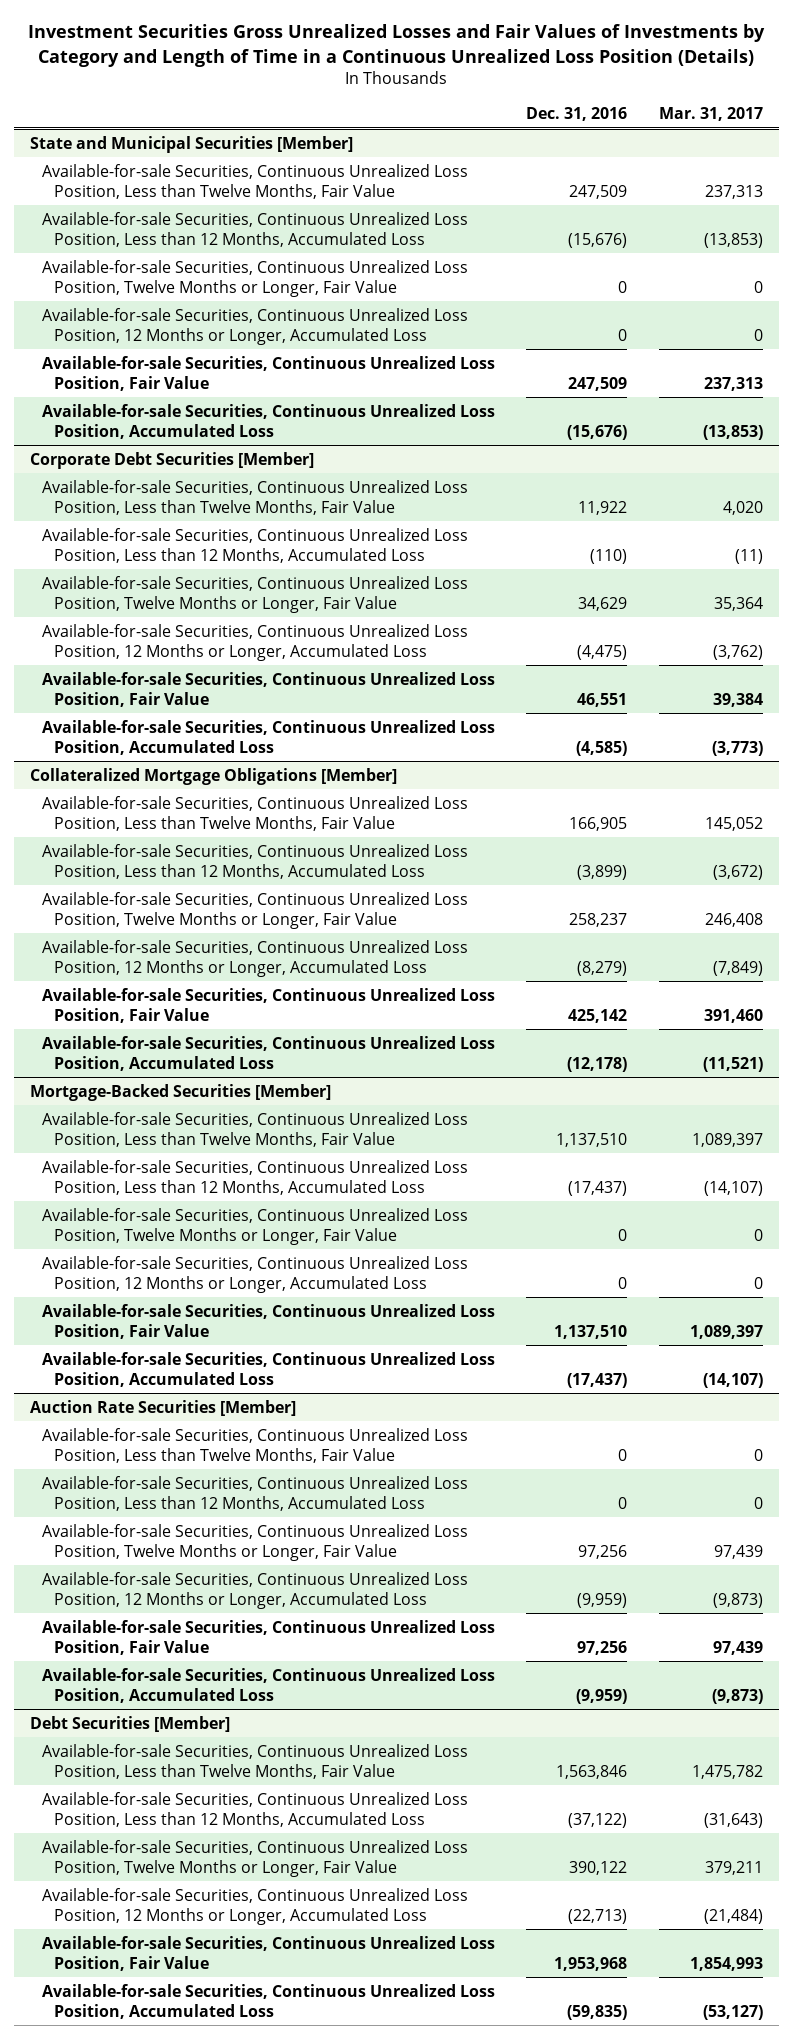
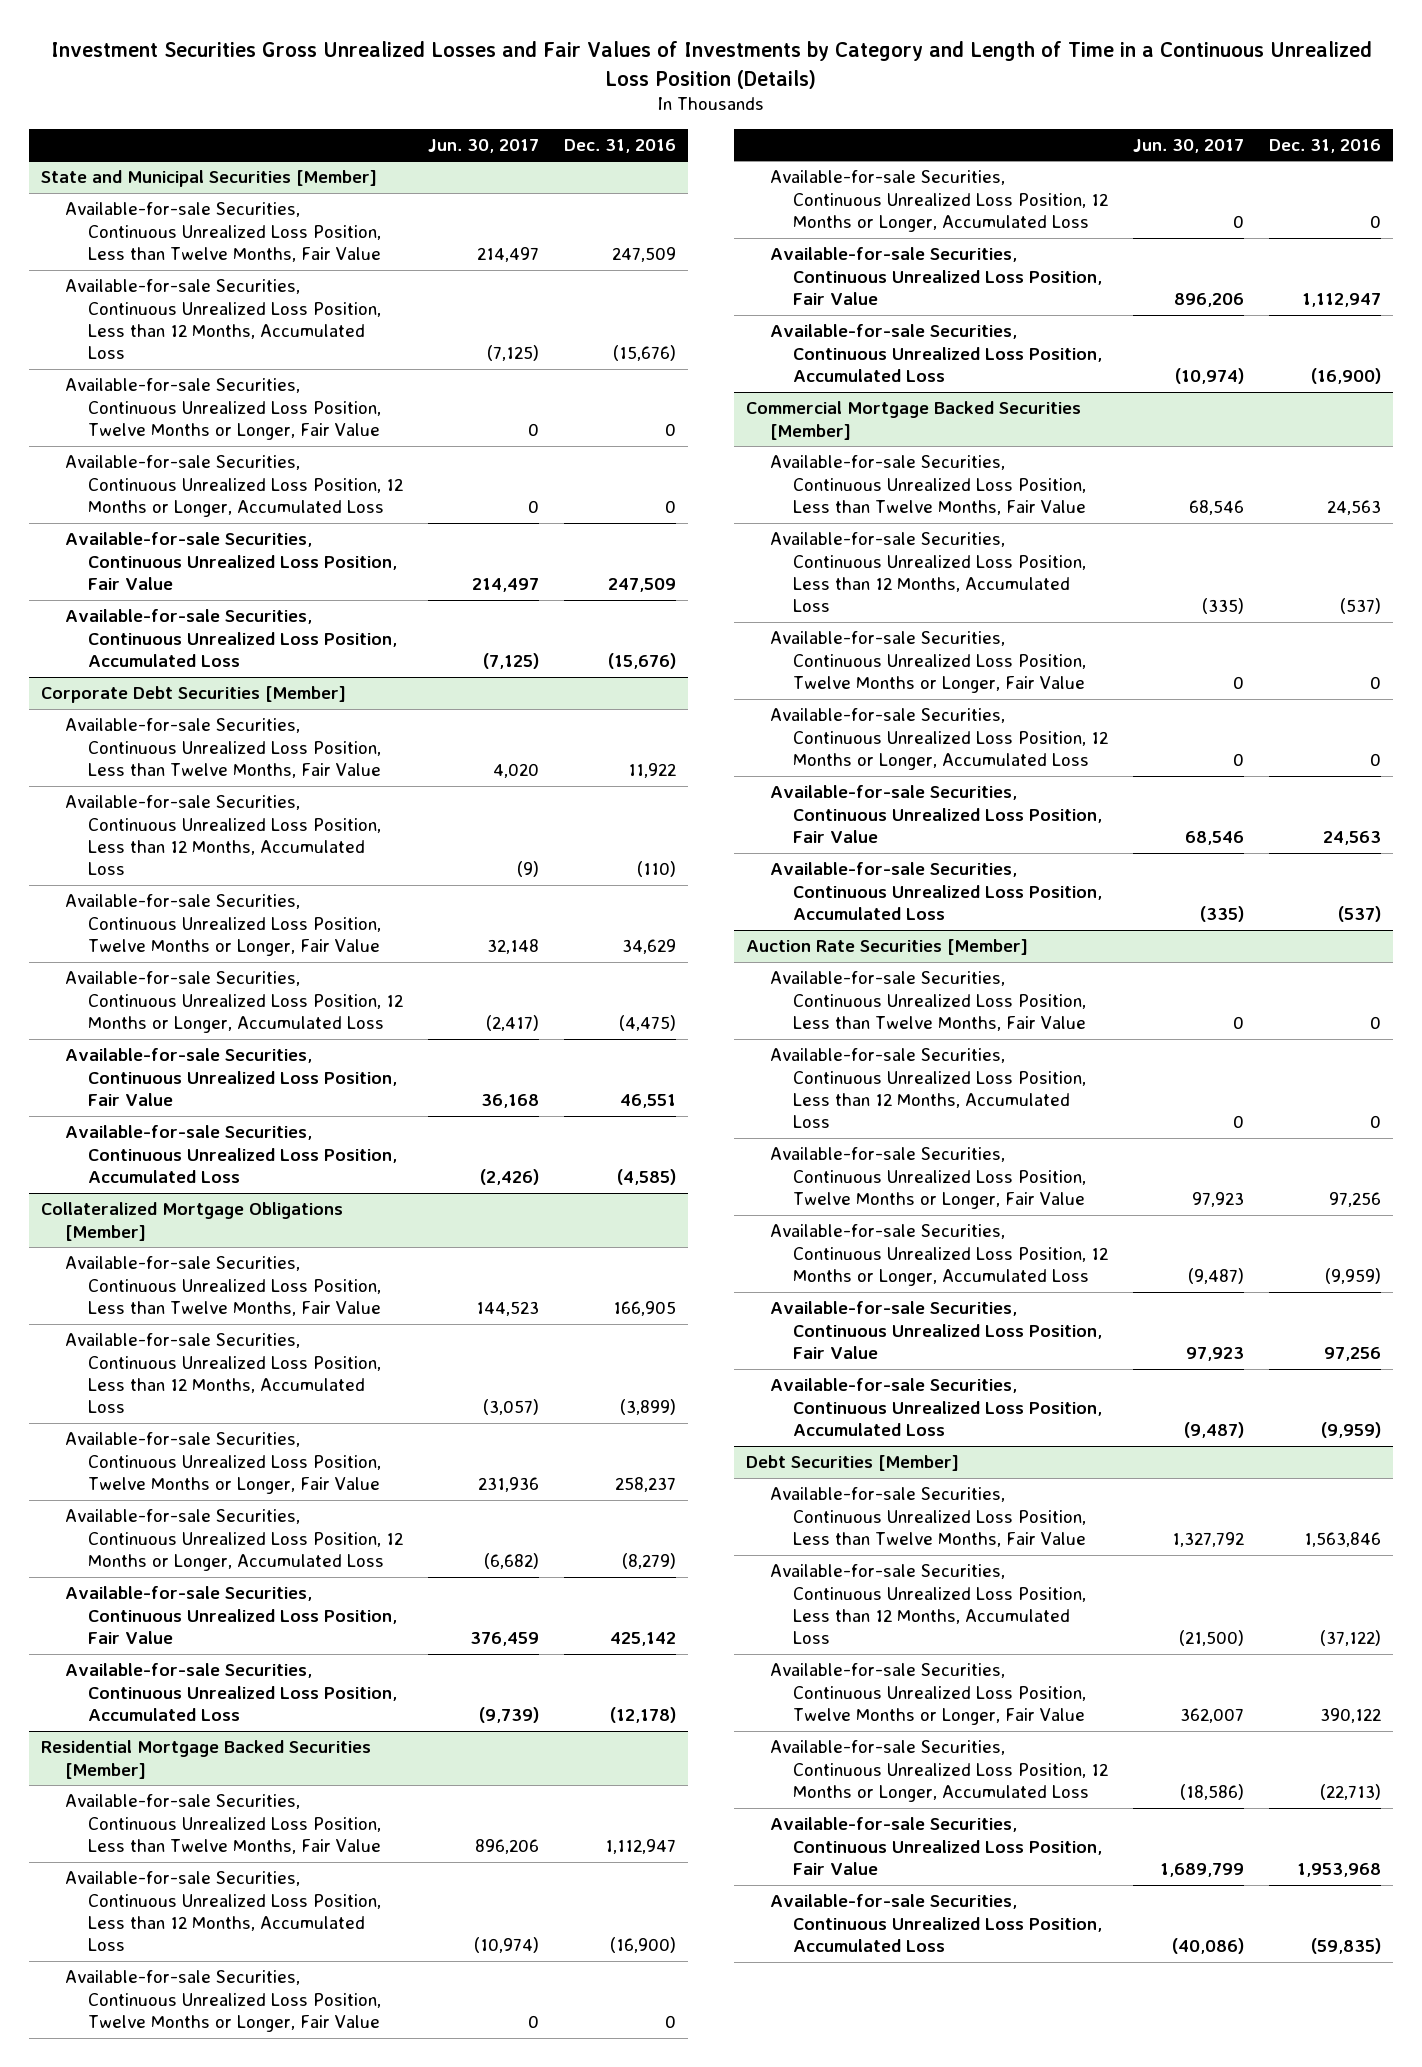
- | Dec. 31, 2016 | Mar. 31, 2017
+ | Jun. 30, 2017 | Dec. 31, 2016
- Mortgage-Backed Securities [Member]
- Available-for-sale Securities, Continuous Unrealized Loss Position, Less than Twelve Months, Fair Value | 1,137,510 | 1,089,397
- Available-for-sale Securities, Continuous Unrealized Loss Position, Less than 12 Months, Accumulated Loss | (17,437) | (14,107)
+ Residential Mortgage Backed Securities [Member]
+ Available-for-sale Securities, Continuous Unrealized Loss Position, Less than Twelve Months, Fair Value | 896,206 | 1,112,947
+ Available-for-sale Securities, Continuous Unrealized Loss Position, Less than 12 Months, Accumulated Loss | (10,974) | (16,900)
- Available-for-sale Securities, Continuous Unrealized Loss Position, Fair Value | 1,137,510 | 1,089,397
- Available-for-sale Securities, Continuous Unrealized Loss Position, Accumulated Loss | (17,437) | (14,107)
+ Available-for-sale Securities, Continuous Unrealized Loss Position, Fair Value | 896,206 | 1,112,947
+ Available-for-sale Securities, Continuous Unrealized Loss Position, Accumulated Loss | (10,974) | (16,900)
+ Commercial Mortgage Backed Securities [Member]
+ Available-for-sale Securities, Continuous Unrealized Loss Position, Less than Twelve Months, Fair Value | 68,546 | 24,563
+ Available-for-sale Securities, Continuous Unrealized Loss Position, Less than 12 Months, Accumulated Loss | (335) | (537)
+ Available-for-sale Securities, Continuous Unrealized Loss Position, Twelve Months or Longer, Fair Value | 0 | 0
+ Available-for-sale Securities, Continuous Unrealized Loss Position, 12 Months or Longer, Accumulated Loss | 0 | 0
+ Available-for-sale Securities, Continuous Unrealized Loss Position, Fair Value | 68,546 | 24,563
+ Available-for-sale Securities, Continuous Unrealized Loss Position, Accumulated Loss | (335) | (537)

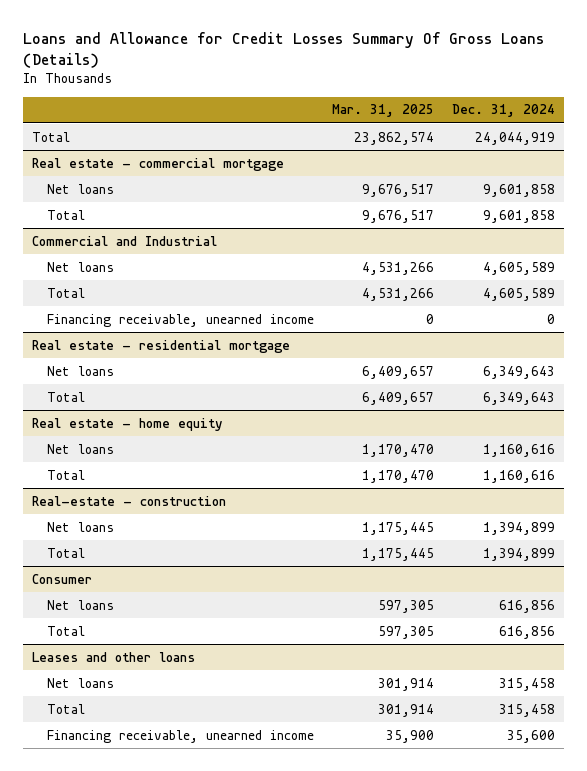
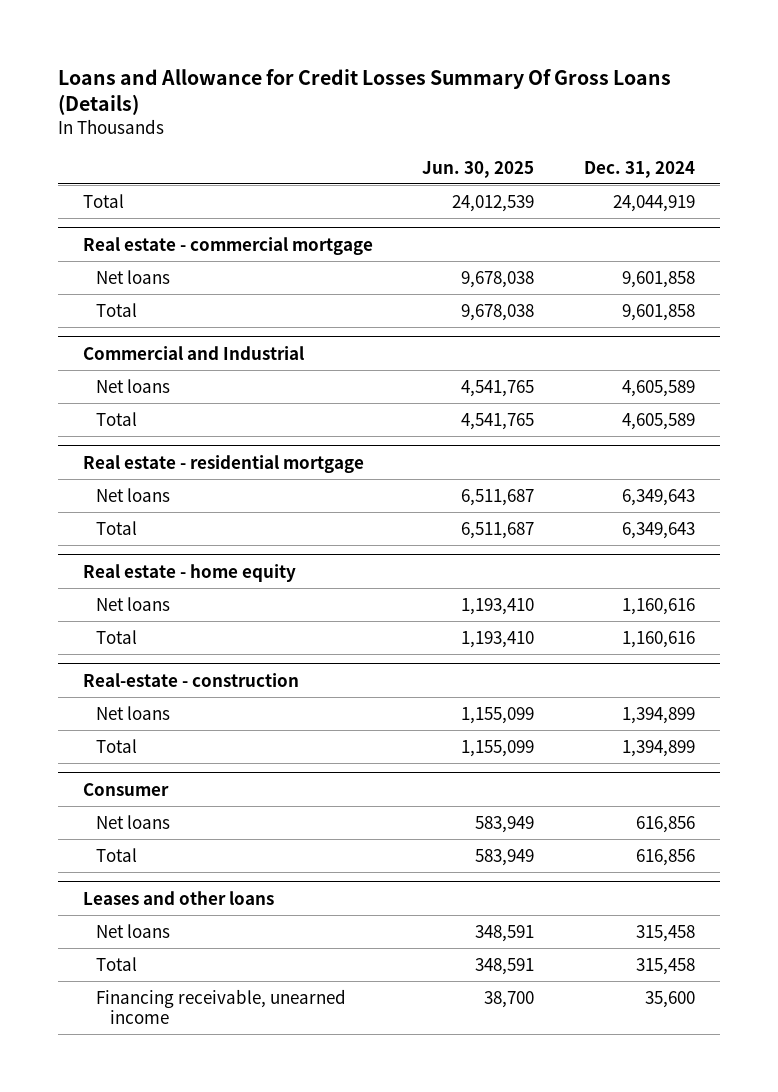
- | Mar. 31, 2025 | Dec. 31, 2024
+ | Jun. 30, 2025 | Dec. 31, 2024
@ Commercial and Industrial
- Financing receivable, unearned income | 0 | 0

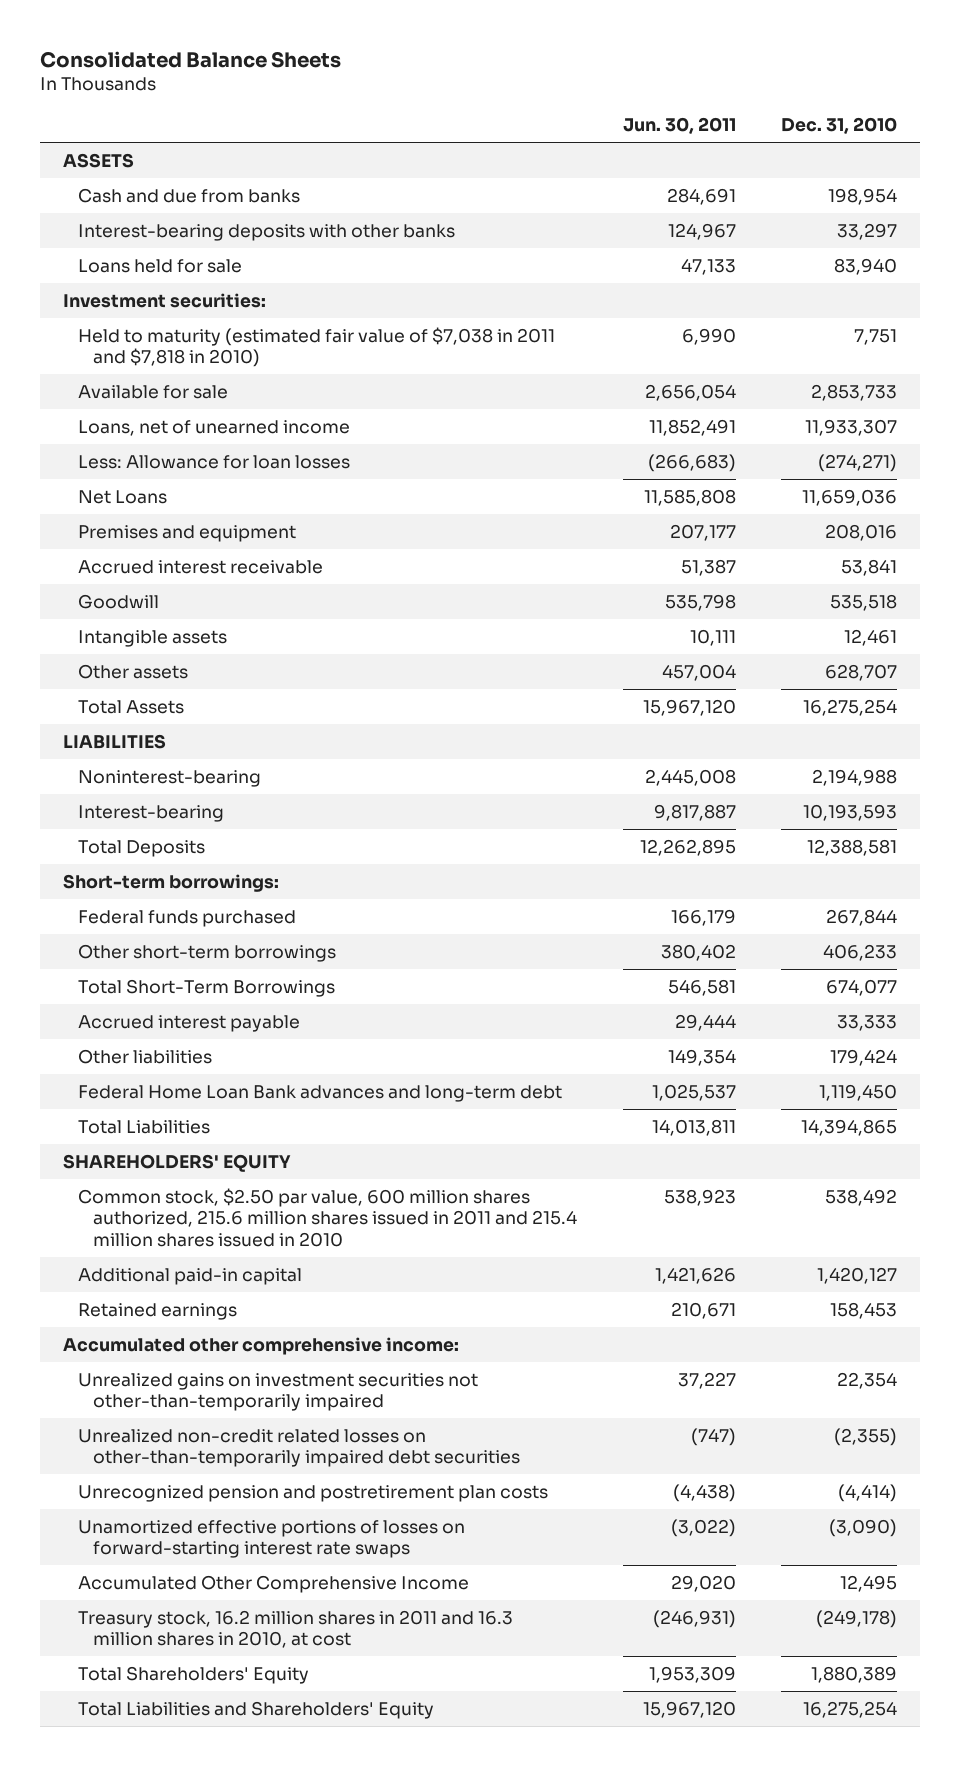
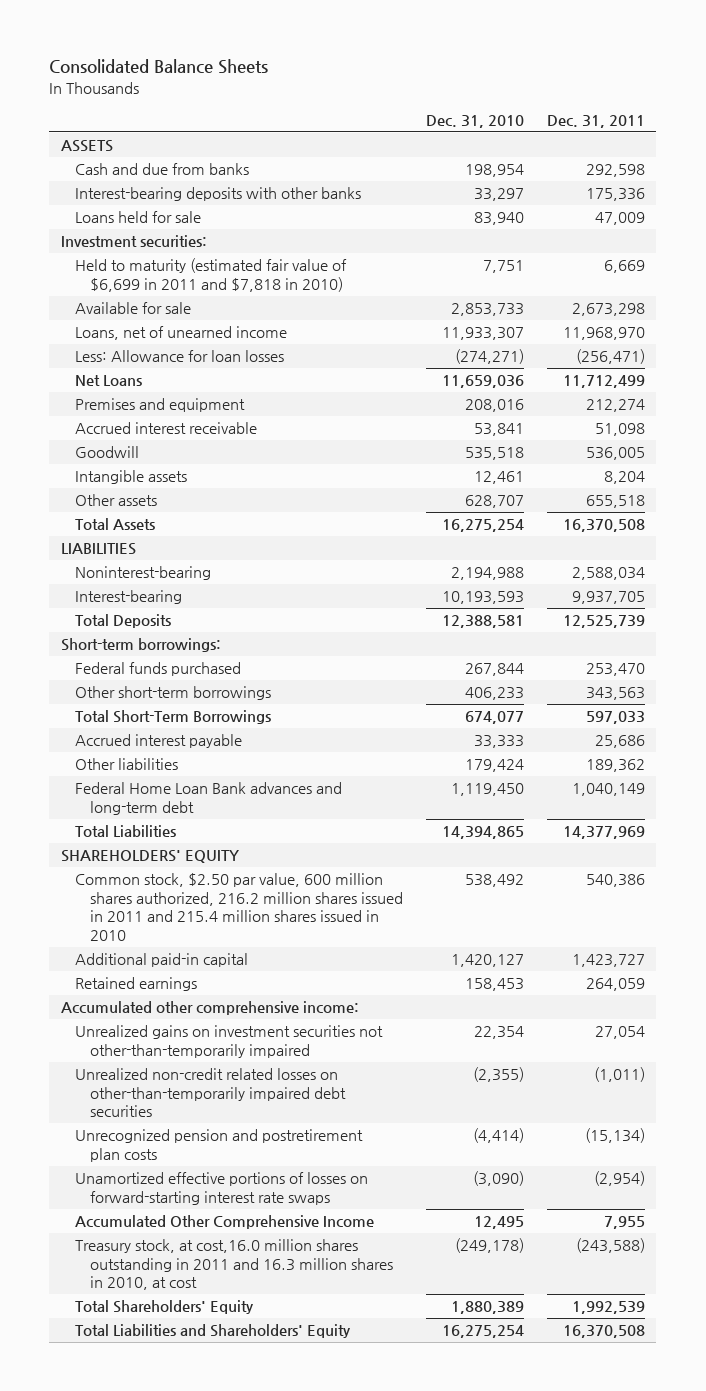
- | Jun. 30, 2011 | Dec. 31, 2010
+ | Dec. 31, 2010 | Dec. 31, 2011
- Held to maturity (estimated fair value of $7,038 in 2011 and $7,818 in 2010) | 6,990 | 7,751
+ Held to maturity (estimated fair value of $6,699 in 2011 and $7,818 in 2010) | 7,751 | 6,669
- Common stock, $2.50 par value, 600 million shares authorized, 215.6 million shares issued in 2011 and 215.4 million shares issued in 2010 | 538,923 | 538,492
+ Common stock, $2.50 par value, 600 million shares authorized, 216.2 million shares issued in 2011 and 215.4 million shares issued in 2010 | 538,492 | 540,386
- Treasury stock, 16.2 million shares in 2011 and 16.3 million shares in 2010, at cost | (246,931) | (249,178)
+ Treasury stock, at cost,16.0 million shares outstanding in 2011 and 16.3 million shares in 2010, at cost | (249,178) | (243,588)

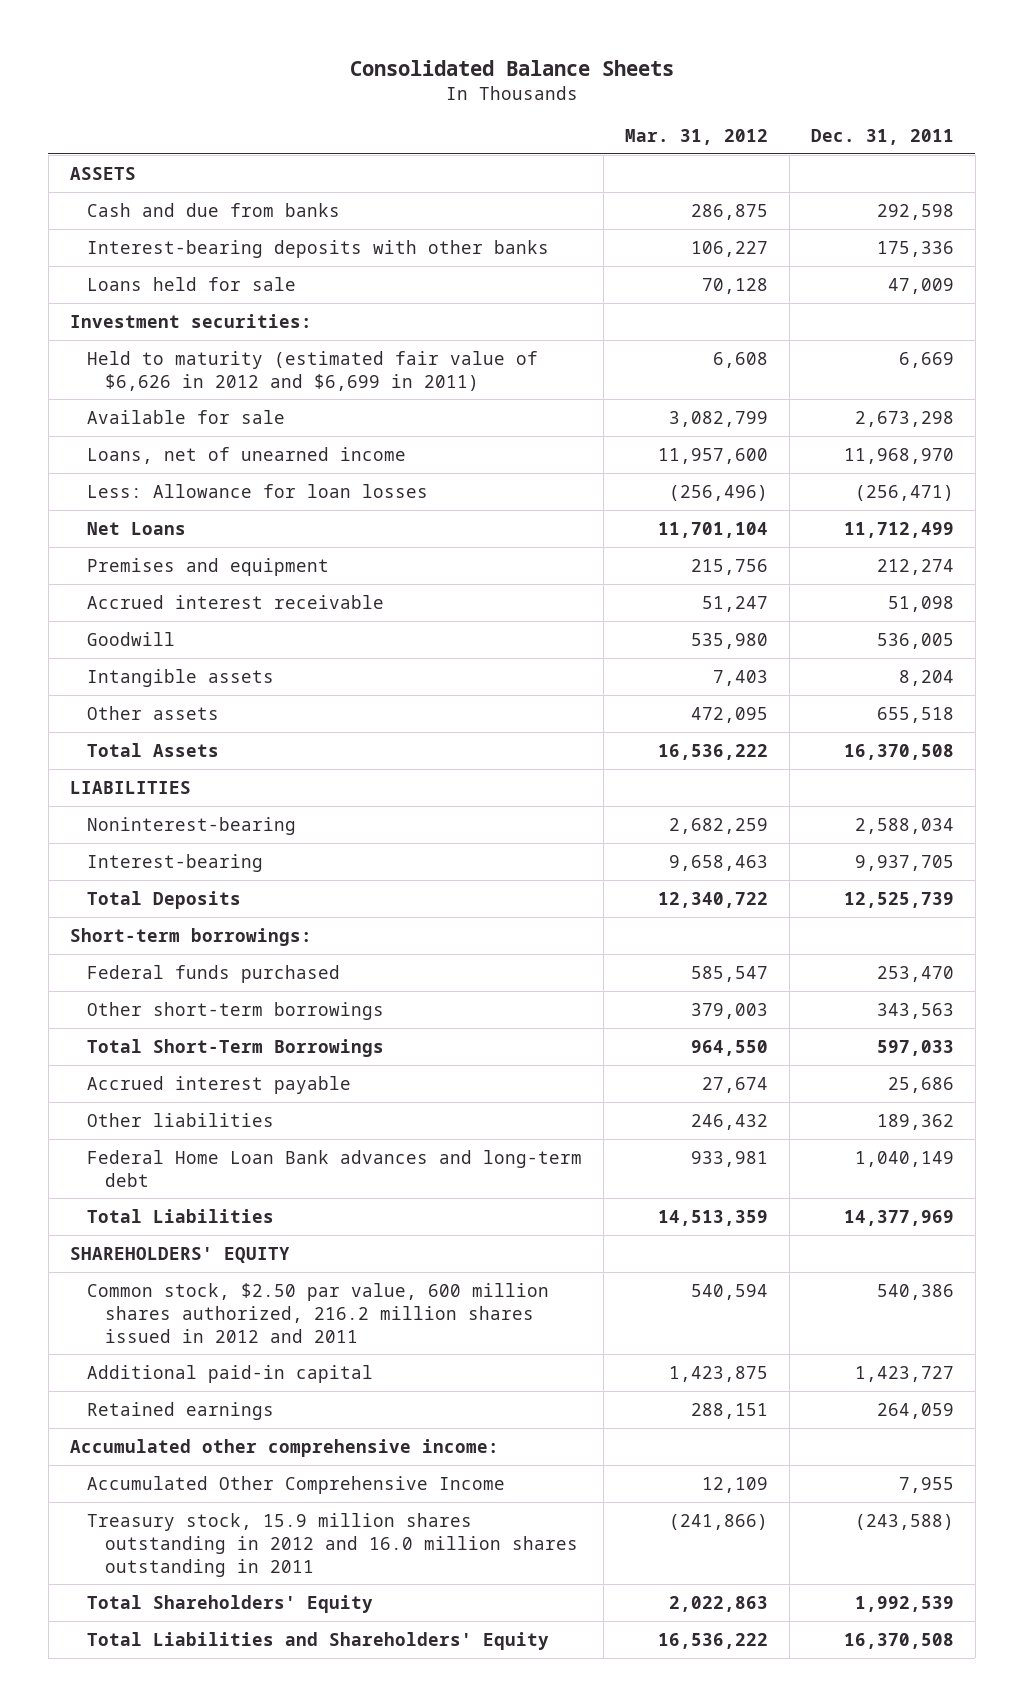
- | Dec. 31, 2010 | Dec. 31, 2011
+ | Mar. 31, 2012 | Dec. 31, 2011
- Held to maturity (estimated fair value of $6,699 in 2011 and $7,818 in 2010) | 7,751 | 6,669
+ Held to maturity (estimated fair value of $6,626 in 2012 and $6,699 in 2011) | 6,608 | 6,669
- Common stock, $2.50 par value, 600 million shares authorized, 216.2 million shares issued in 2011 and 215.4 million shares issued in 2010 | 538,492 | 540,386
+ Common stock, $2.50 par value, 600 million shares authorized, 216.2 million shares issued in 2012 and 2011 | 540,594 | 540,386
- Unrealized gains on investment securities not other-than-temporarily impaired | 22,354 | 27,054
- Unrealized non-credit related losses on other-than-temporarily impaired debt securities | (2,355) | (1,011)
- Unrecognized pension and postretirement plan costs | (4,414) | (15,134)
- Unamortized effective portions of losses on forward-starting interest rate swaps | (3,090) | (2,954)
- Treasury stock, at cost,16.0 million shares outstanding in 2011 and 16.3 million shares in 2010, at cost | (249,178) | (243,588)
+ Treasury stock, 15.9 million shares outstanding in 2012 and 16.0 million shares outstanding in 2011 | (241,866) | (243,588)

